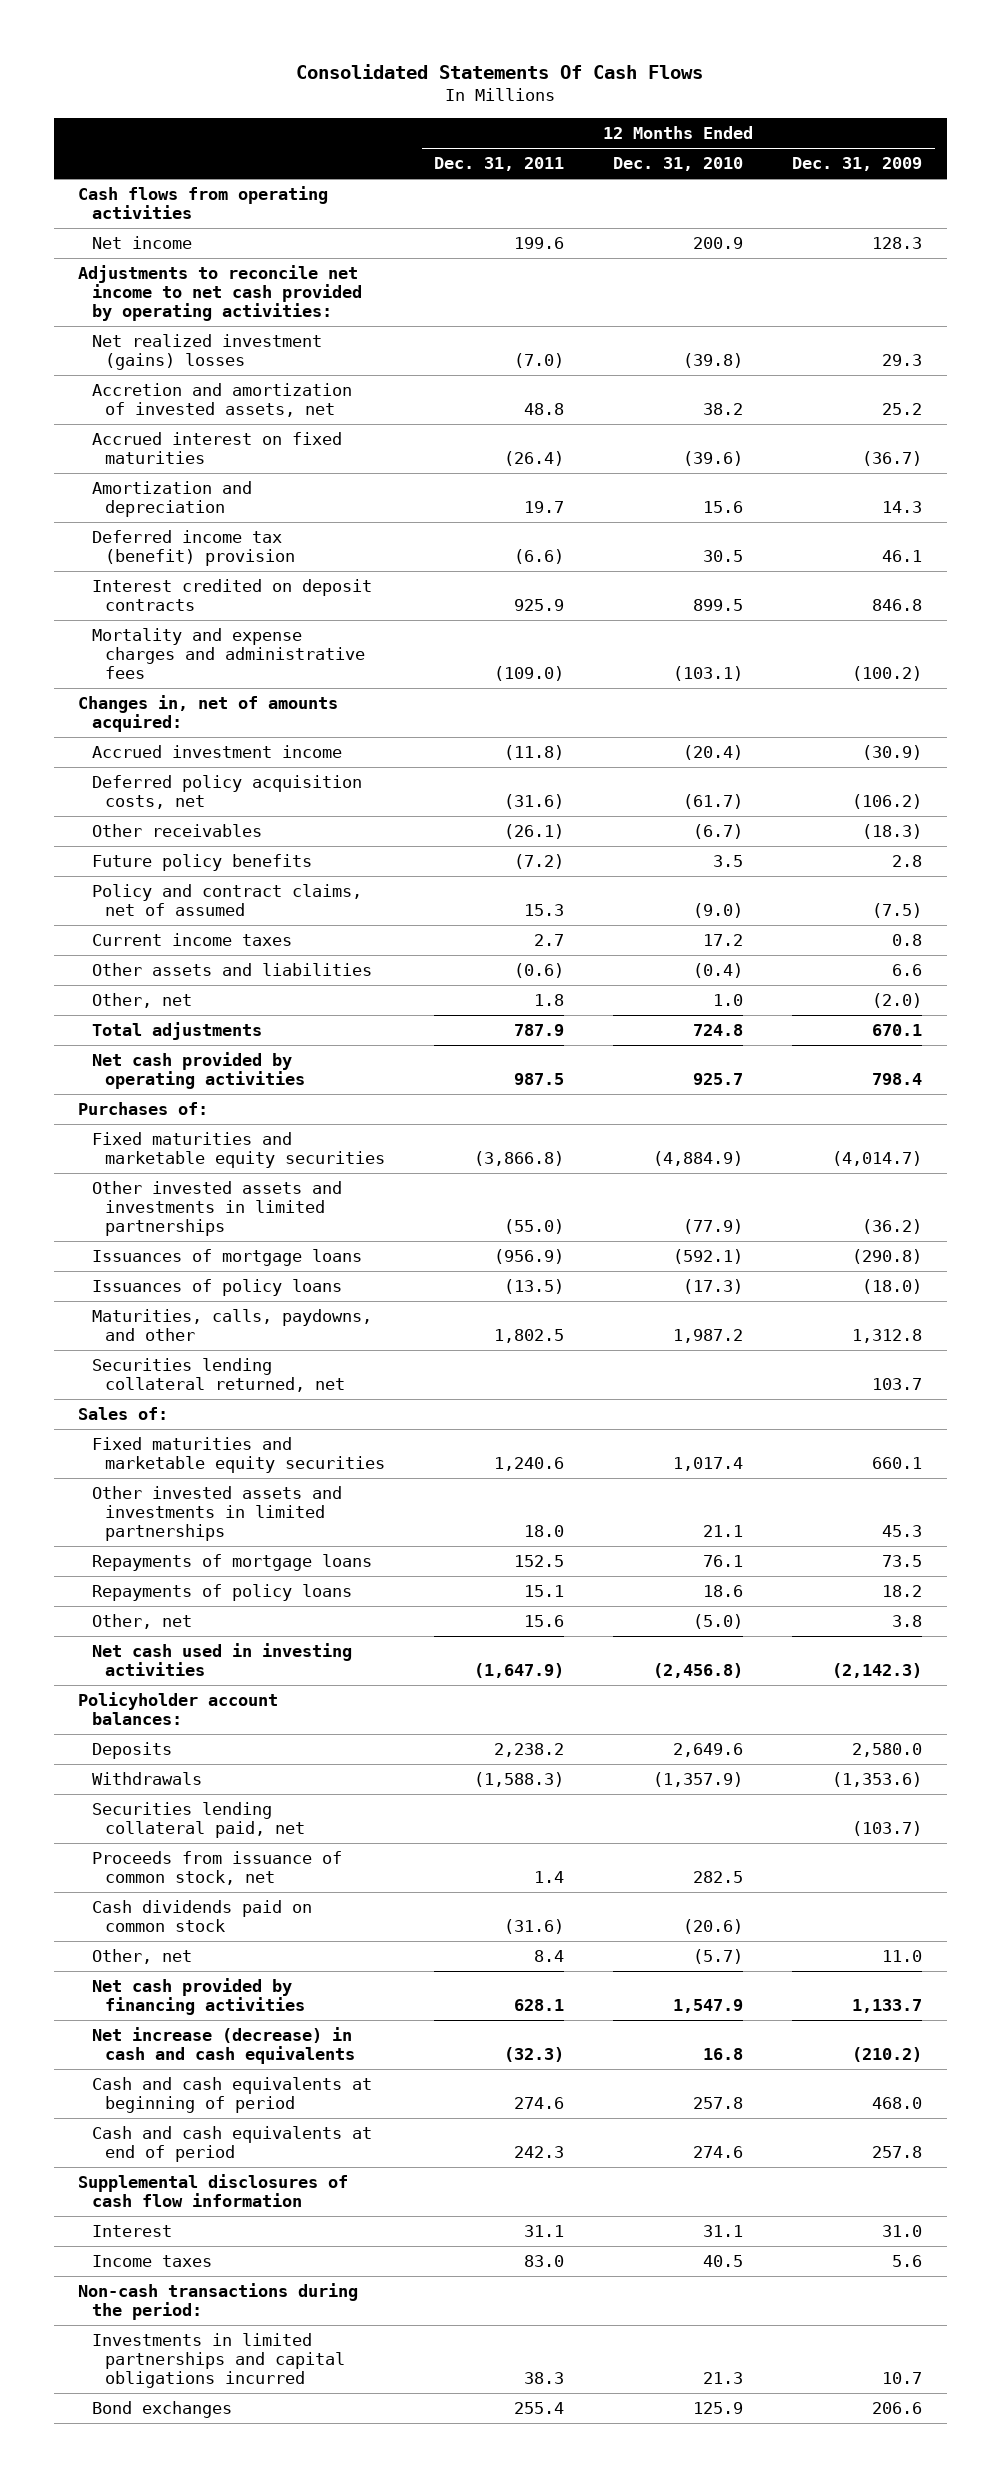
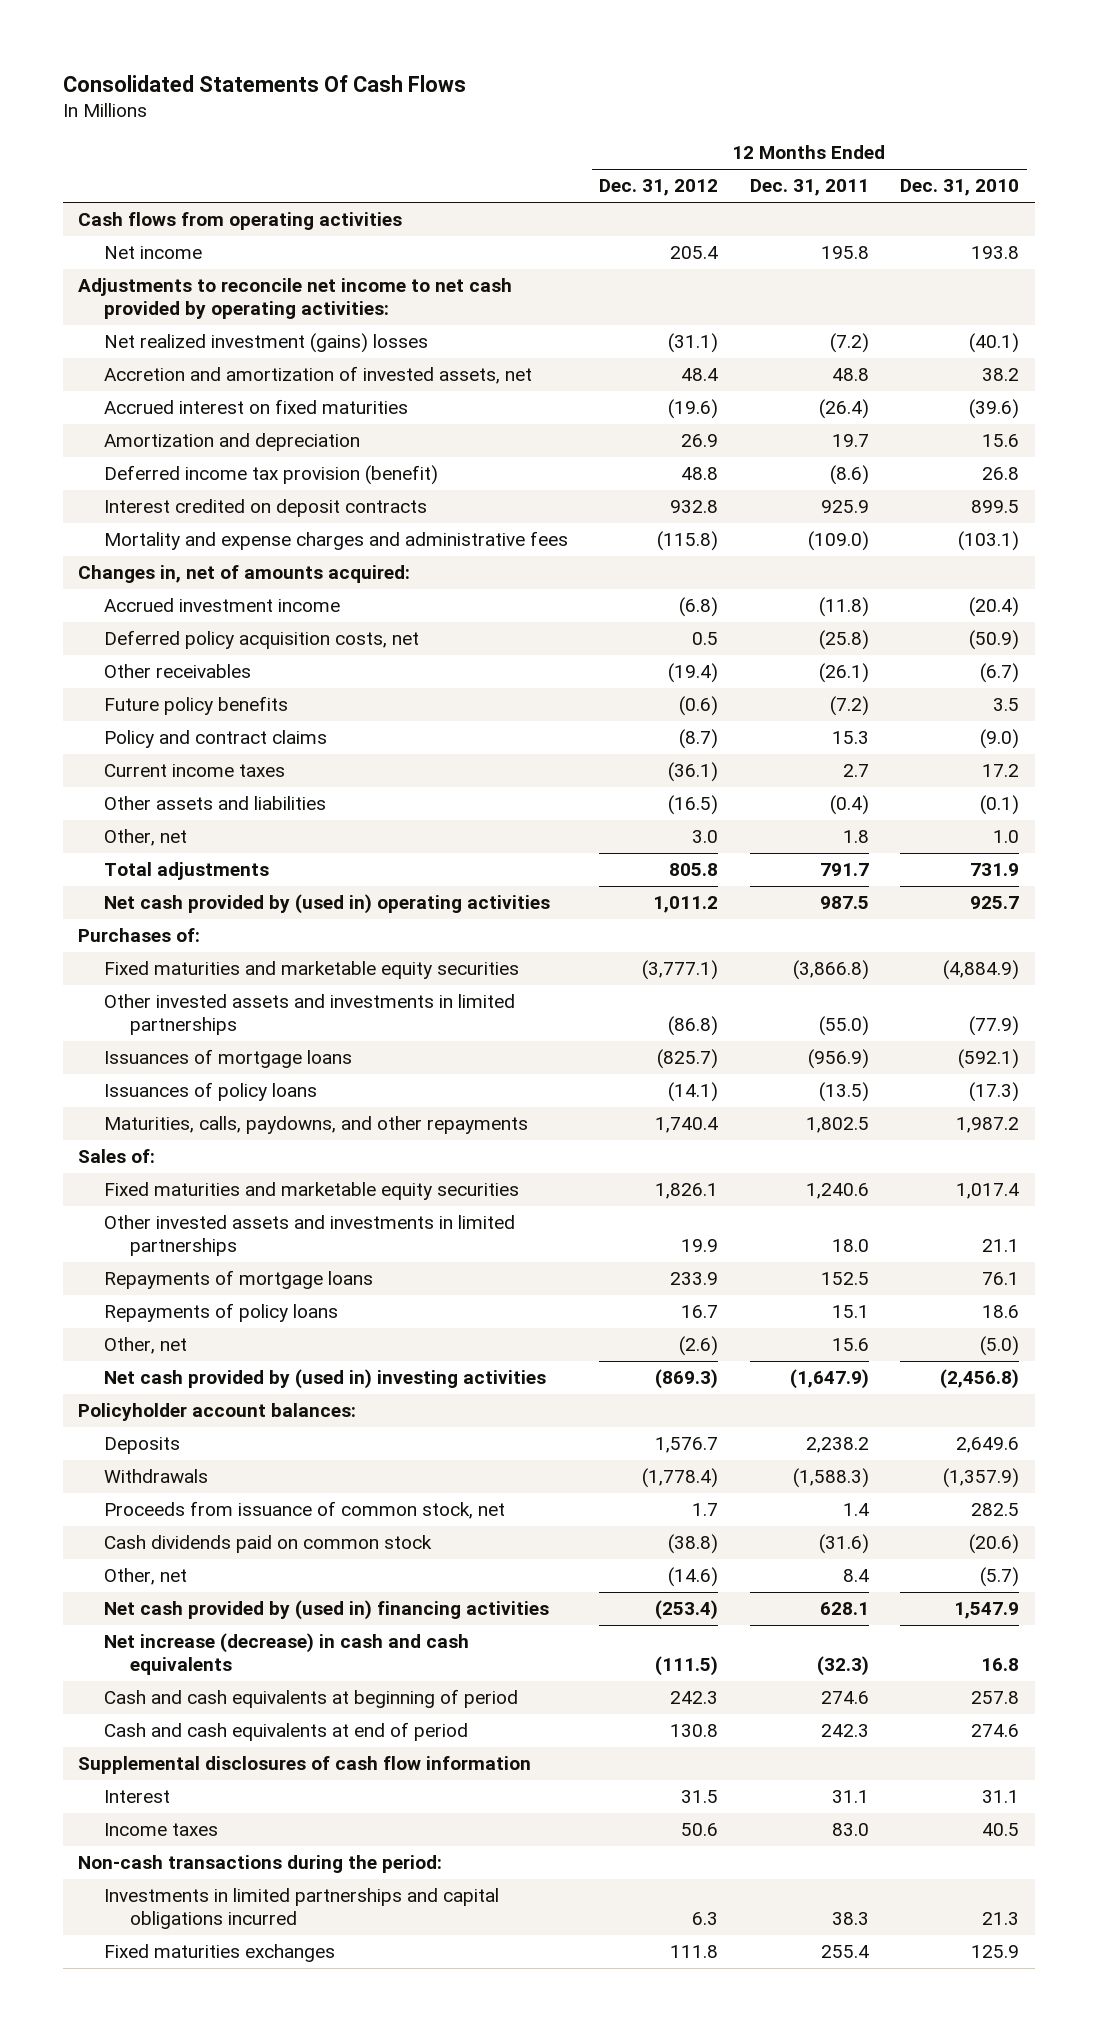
- | 12 Months Ended Dec. 31, 2011 | 12 Months Ended Dec. 31, 2010 | 12 Months Ended Dec. 31, 2009
+ | 12 Months Ended Dec. 31, 2012 | 12 Months Ended Dec. 31, 2011 | 12 Months Ended Dec. 31, 2010
- Net income | 199.6 | 200.9 | 128.3
+ Net income | 205.4 | 195.8 | 193.8
- Net realized investment (gains) losses | (7.0) | (39.8) | 29.3
+ Net realized investment (gains) losses | (31.1) | (7.2) | (40.1)
- Deferred income tax (benefit) provision | (6.6) | 30.5 | 46.1
+ Deferred income tax provision (benefit) | 48.8 | (8.6) | 26.8
- Deferred policy acquisition costs, net | (31.6) | (61.7) | (106.2)
+ Deferred policy acquisition costs, net | 0.5 | (25.8) | (50.9)
- Policy and contract claims, net of assumed | 15.3 | (9.0) | (7.5)
+ Policy and contract claims | (8.7) | 15.3 | (9.0)
- Other assets and liabilities | (0.6) | (0.4) | 6.6
+ Other assets and liabilities | (16.5) | (0.4) | (0.1)
- Total adjustments | 787.9 | 724.8 | 670.1
- Net cash provided by operating activities | 987.5 | 925.7 | 798.4
+ Total adjustments | 805.8 | 791.7 | 731.9
+ Net cash provided by (used in) operating activities | 1,011.2 | 987.5 | 925.7
- Maturities, calls, paydowns, and other | 1,802.5 | 1,987.2 | 1,312.8
- Securities lending collateral returned, net | | | 103.7
+ Maturities, calls, paydowns, and other repayments | 1,740.4 | 1,802.5 | 1,987.2
- Net cash used in investing activities | (1,647.9) | (2,456.8) | (2,142.3)
+ Net cash provided by (used in) investing activities | (869.3) | (1,647.9) | (2,456.8)
- Securities lending collateral paid, net | | | (103.7)
- Net cash provided by financing activities | 628.1 | 1,547.9 | 1,133.7
+ Net cash provided by (used in) financing activities | (253.4) | 628.1 | 1,547.9
- Bond exchanges | 255.4 | 125.9 | 206.6
+ Fixed maturities exchanges | 111.8 | 255.4 | 125.9

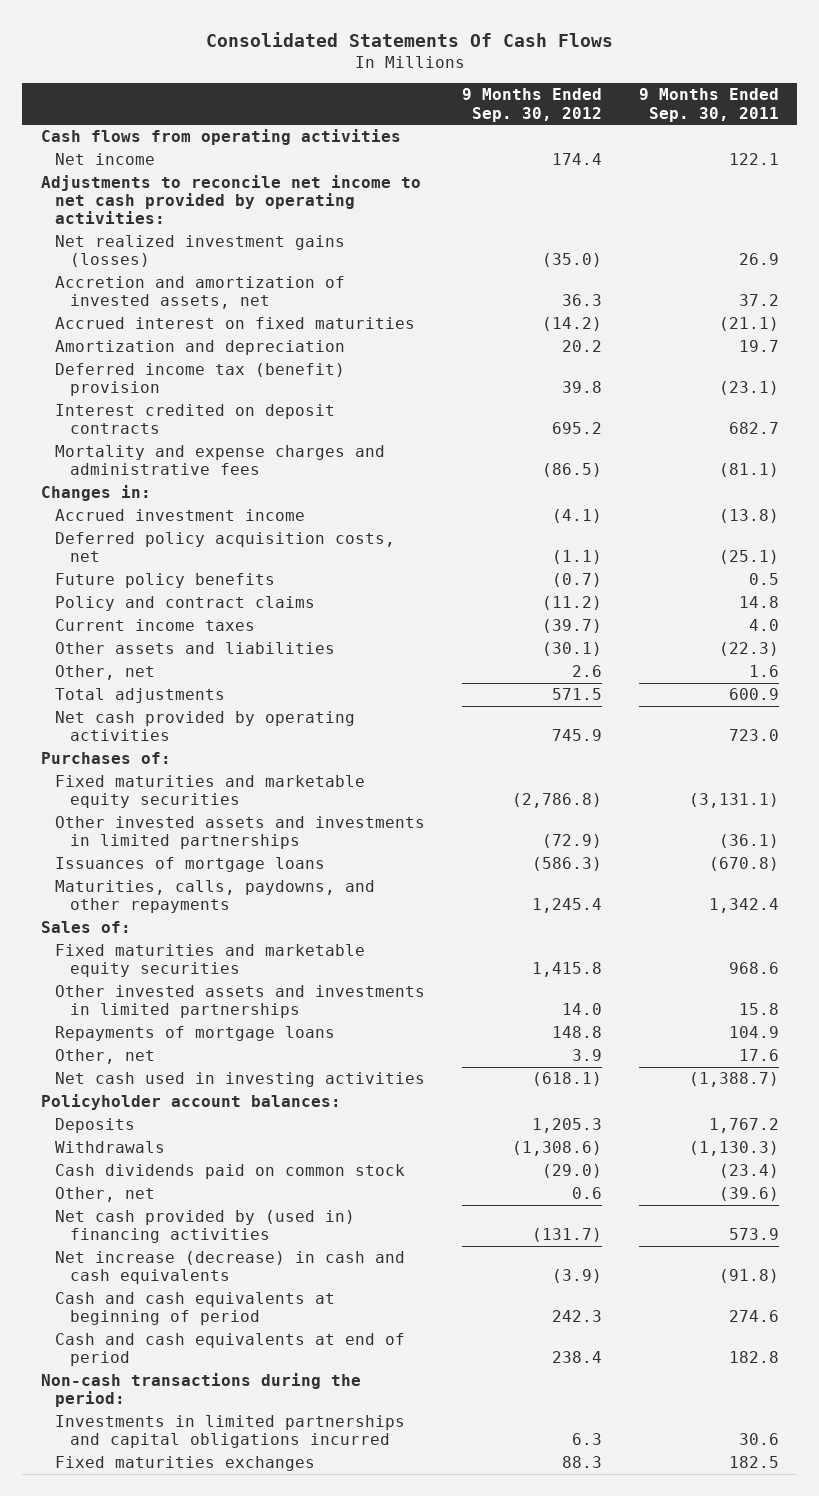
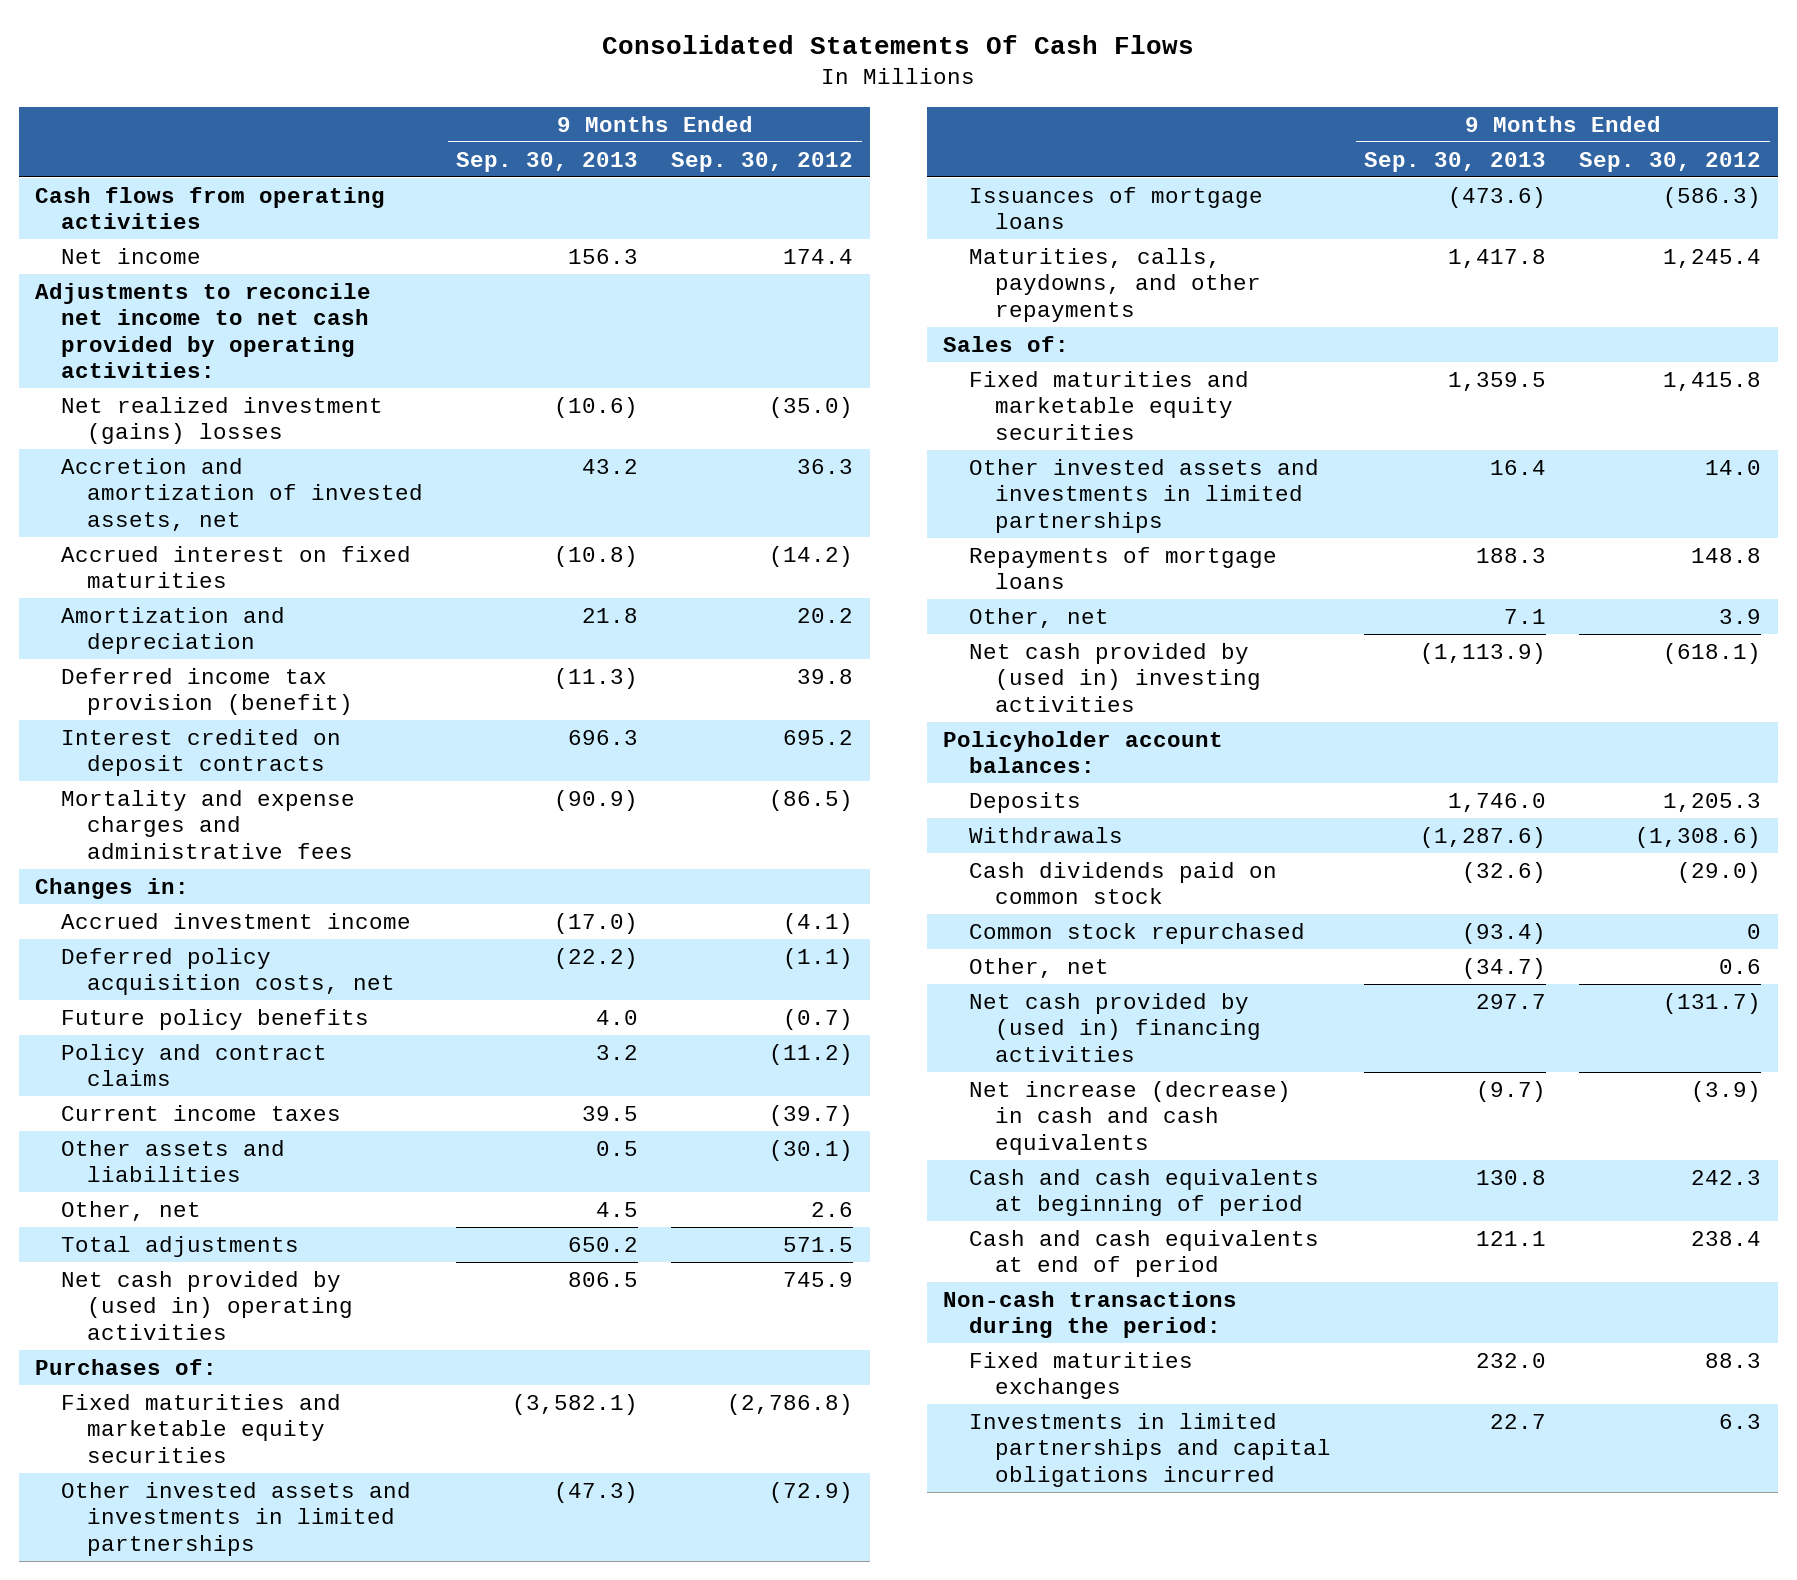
- | 9 Months Ended Sep. 30, 2012 | 9 Months Ended Sep. 30, 2011
+ | 9 Months Ended Sep. 30, 2013 | 9 Months Ended Sep. 30, 2012
- Net realized investment gains (losses) | (35.0) | 26.9
+ Net realized investment (gains) losses | (10.6) | (35.0)
- Deferred income tax (benefit) provision | 39.8 | (23.1)
+ Deferred income tax provision (benefit) | (11.3) | 39.8
- Net cash provided by operating activities | 745.9 | 723.0
+ Net cash provided by (used in) operating activities | 806.5 | 745.9
- Net cash used in investing activities | (618.1) | (1,388.7)
+ Net cash provided by (used in) investing activities | (1,113.9) | (618.1)
+ Common stock repurchased | (93.4) | 0
moved down: Investments in limited partnerships and capital obligations incurred | 22.7 | 6.3

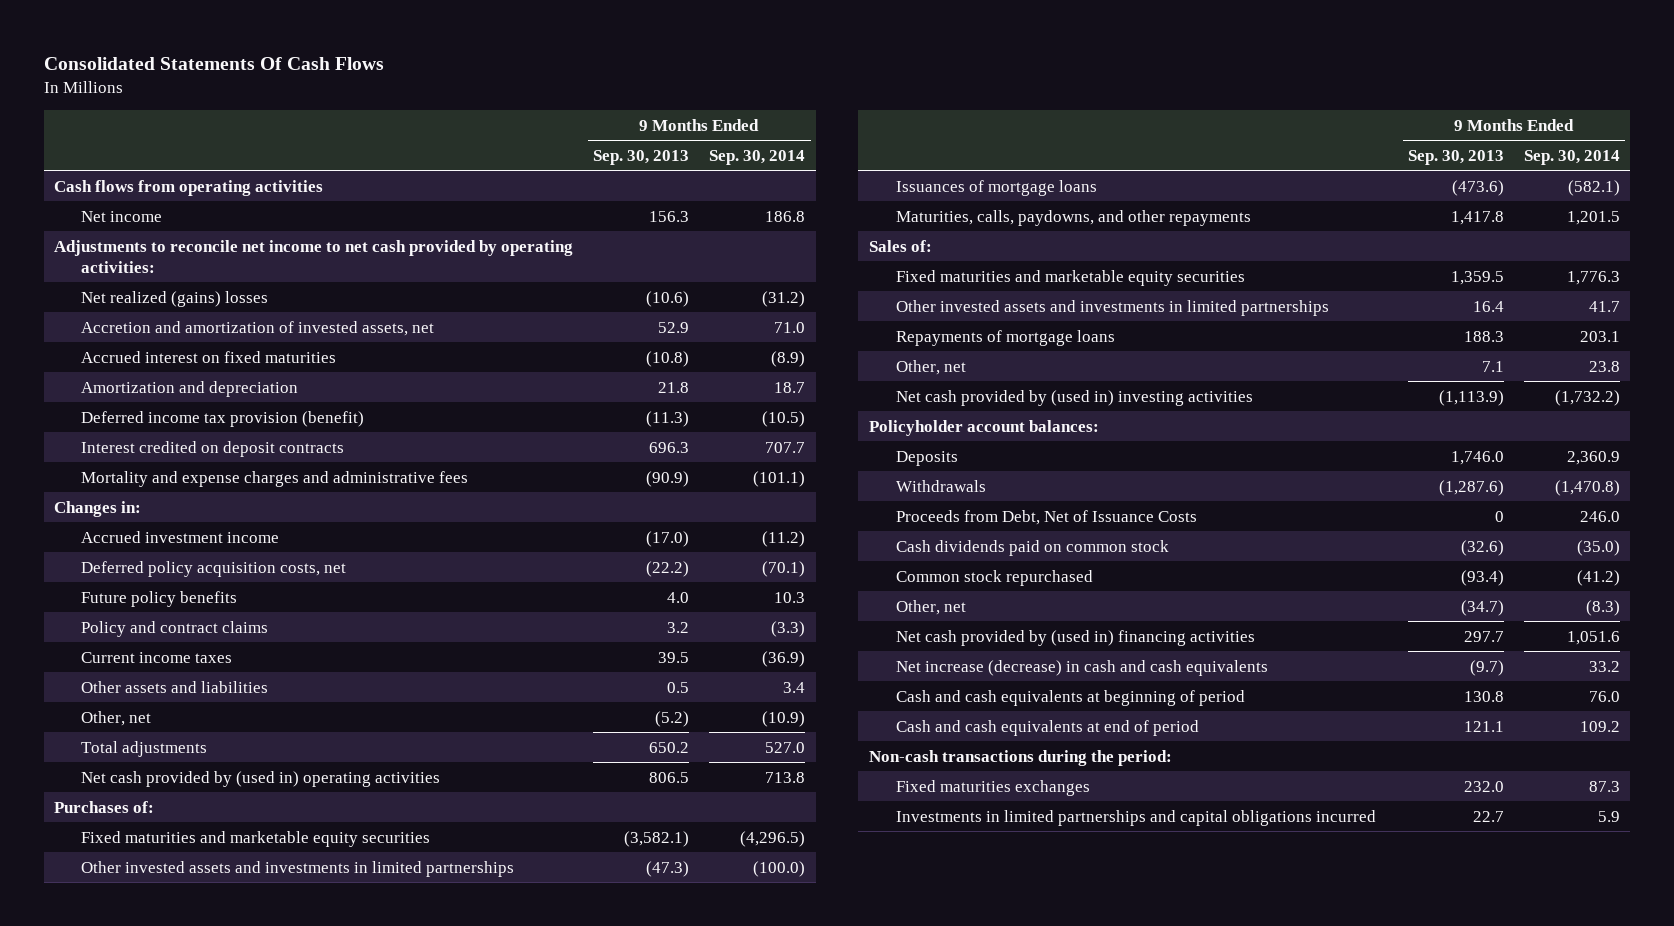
- | 9 Months Ended Sep. 30, 2013 | 9 Months Ended Sep. 30, 2012
+ | 9 Months Ended Sep. 30, 2013 | 9 Months Ended Sep. 30, 2014
- Net realized investment (gains) losses | (10.6) | (35.0)
- Accretion and amortization of invested assets, net | 43.2 | 36.3
+ Net realized (gains) losses | (10.6) | (31.2)
+ Accretion and amortization of invested assets, net | 52.9 | 71.0
- Other, net | 4.5 | 2.6
+ Other, net | (5.2) | (10.9)
+ Proceeds from Debt, Net of Issuance Costs | 0 | 246.0

